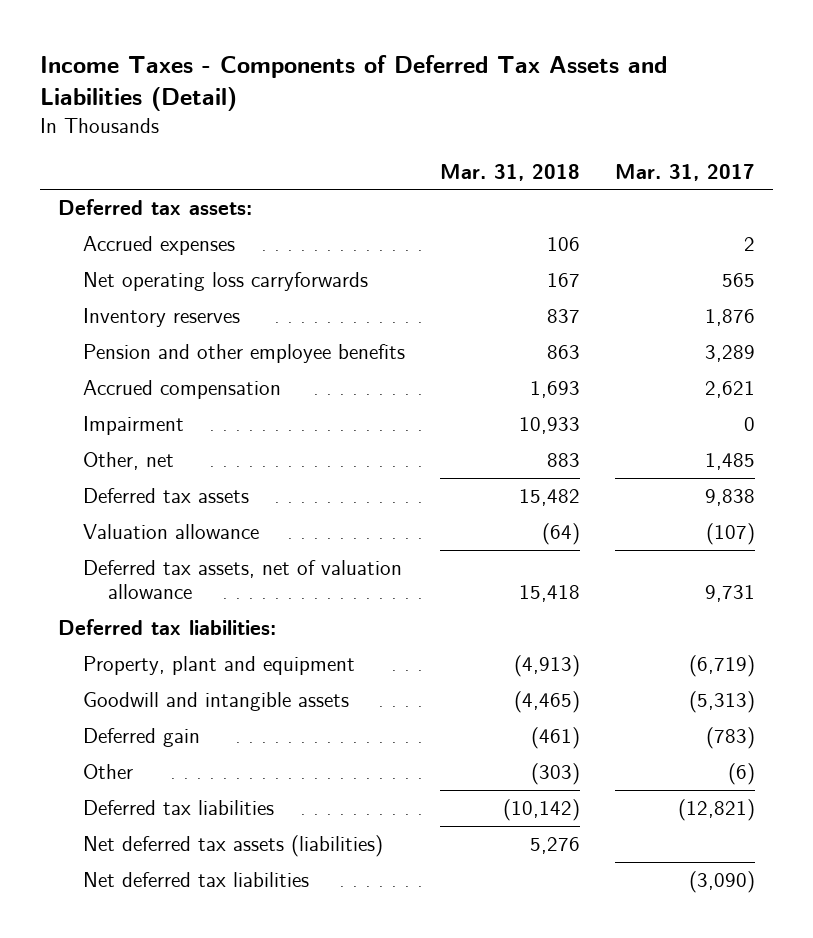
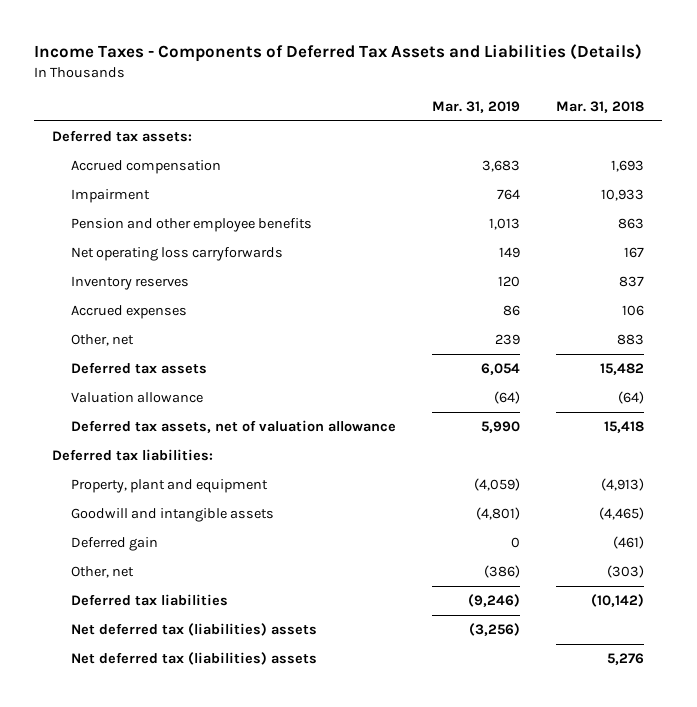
- Income Taxes - Components of Deferred Tax Assets and Liabilities (Detail)
+ Income Taxes - Components of Deferred Tax Assets and Liabilities (Details)
- | Mar. 31, 2018 | Mar. 31, 2017
+ | Mar. 31, 2019 | Mar. 31, 2018
moved down: Pension and other employee benefits | 1,013 | 863
moved down: Net operating loss carryforwards | 149 | 167
moved down: Inventory reserves | 120 | 837
moved down: Accrued expenses | 86 | 106
- Other | (303) | (6)
+ Other, net | (386) | (303)
- Net deferred tax assets (liabilities) | 5,276 |
- Net deferred tax liabilities | | (3,090)
+ Net deferred tax (liabilities) assets | (3,256) |
+ Net deferred tax (liabilities) assets | | 5,276

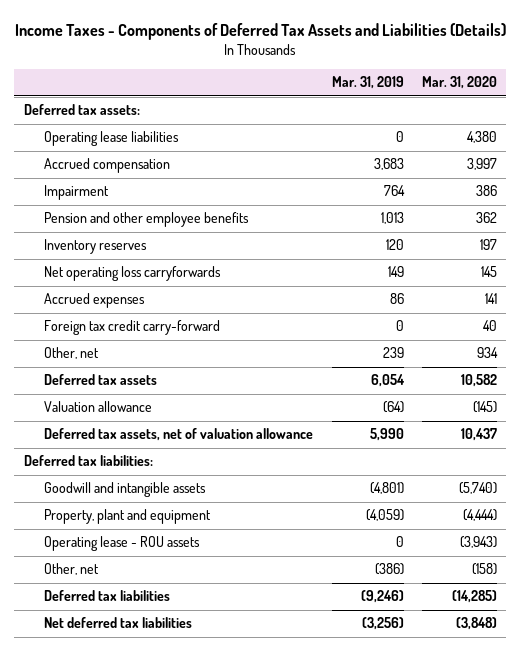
- | Mar. 31, 2019 | Mar. 31, 2018
+ | Mar. 31, 2019 | Mar. 31, 2020
+ Operating lease liabilities | 0 | 4,380
moved down: Net operating loss carryforwards | 149 | 145
+ Foreign tax credit carry-forward | 0 | 40
- Deferred gain | 0 | (461)
moved down: Property, plant and equipment | (4,059) | (4,444)
+ Operating lease - ROU assets | 0 | (3,943)
- Net deferred tax (liabilities) assets | (3,256) |
- Net deferred tax (liabilities) assets | | 5,276
+ Net deferred tax liabilities | (3,256) | (3,848)

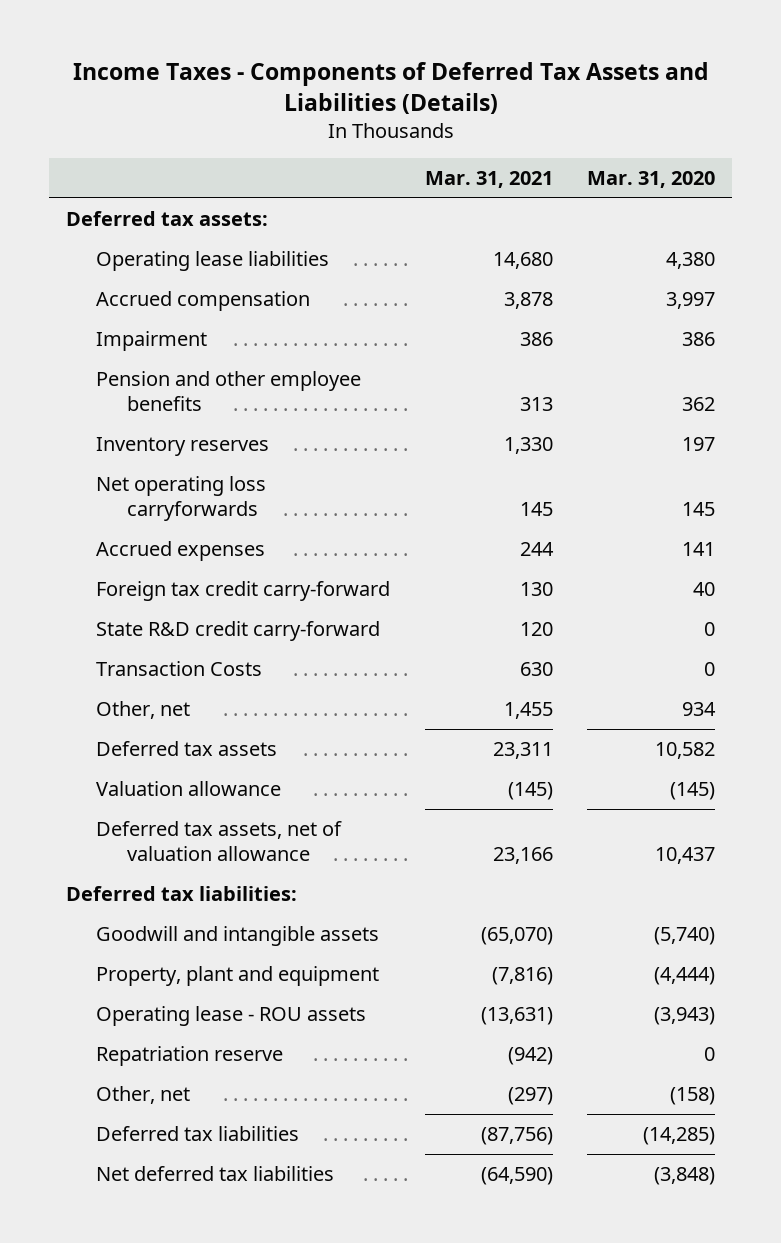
- | Mar. 31, 2019 | Mar. 31, 2020
+ | Mar. 31, 2021 | Mar. 31, 2020
+ State R&D credit carry-forward | 120 | 0
+ Transaction Costs | 630 | 0
+ Repatriation reserve | (942) | 0

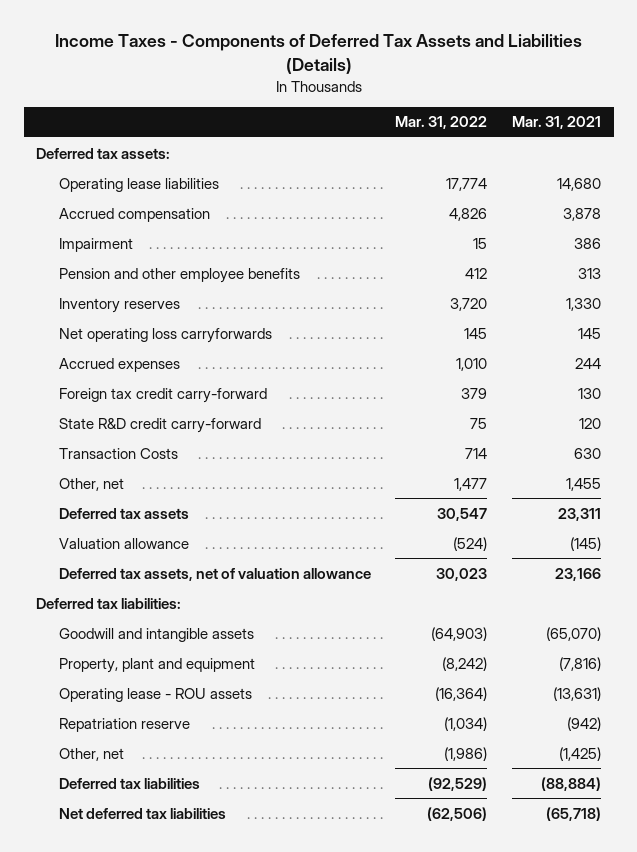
- | Mar. 31, 2021 | Mar. 31, 2020
+ | Mar. 31, 2022 | Mar. 31, 2021
- Other, net | (297) | (158)
- Deferred tax liabilities | (87,756) | (14,285)
- Net deferred tax liabilities | (64,590) | (3,848)
+ Other, net | (1,986) | (1,425)
+ Deferred tax liabilities | (92,529) | (88,884)
+ Net deferred tax liabilities | (62,506) | (65,718)

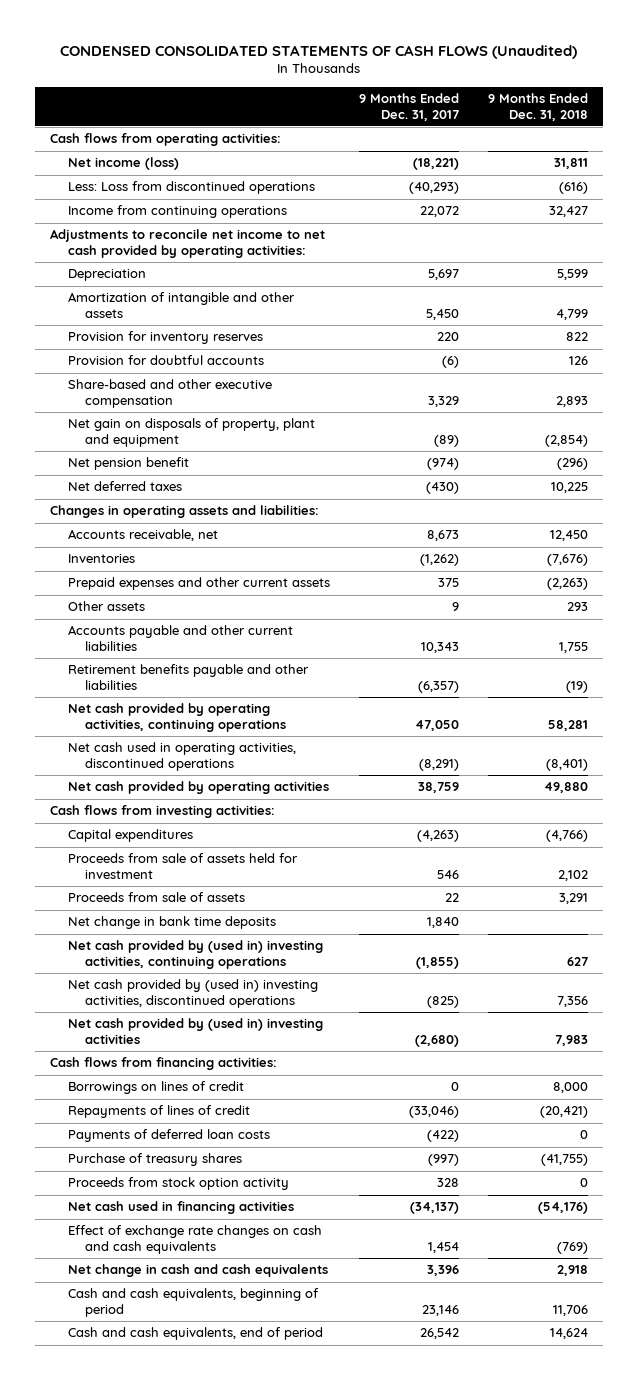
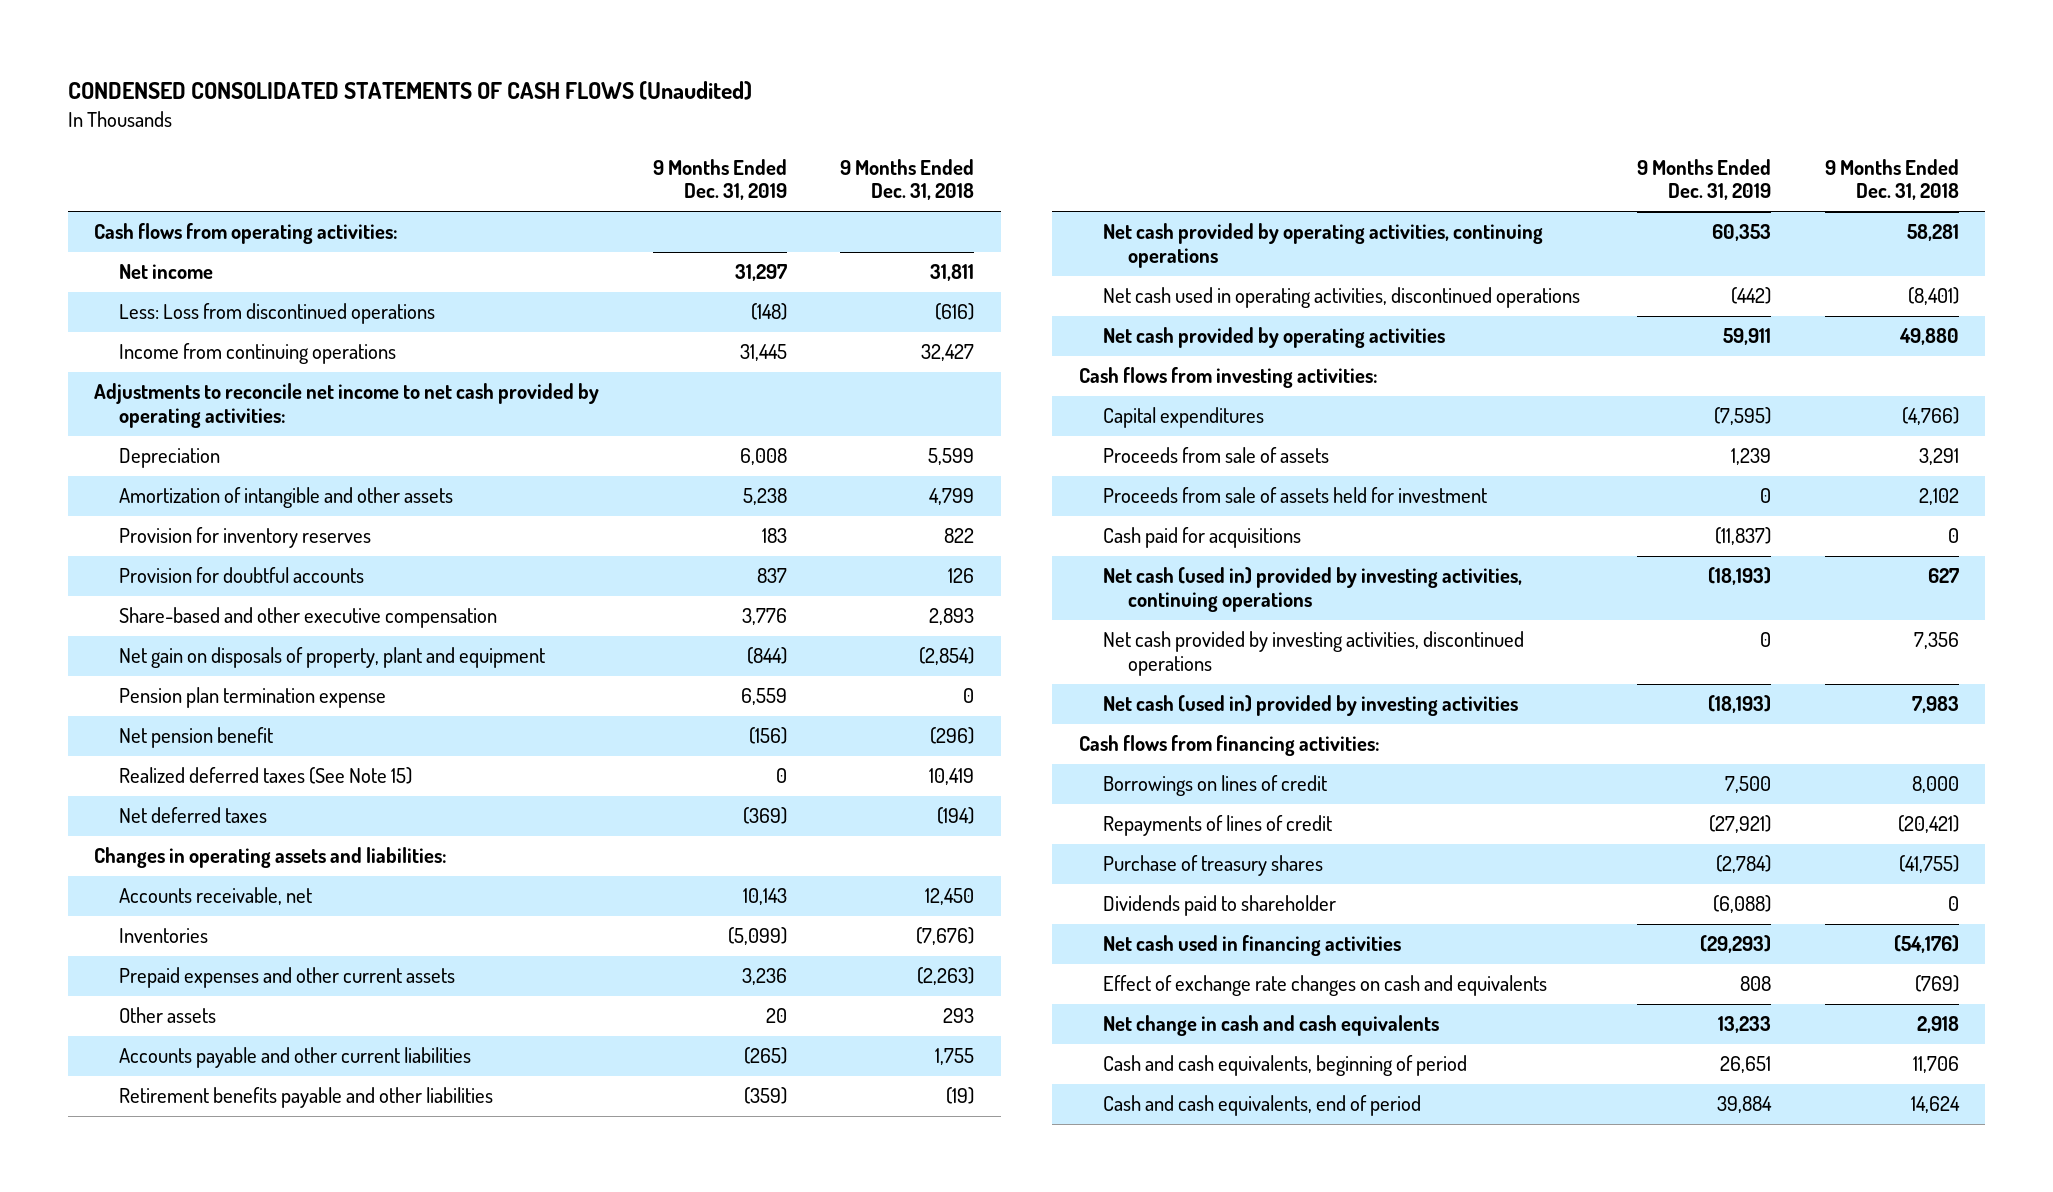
- | 9 Months Ended Dec. 31, 2017 | 9 Months Ended Dec. 31, 2018
+ | 9 Months Ended Dec. 31, 2019 | 9 Months Ended Dec. 31, 2018
- Net income (loss) | (18,221) | 31,811
+ Net income | 31,297 | 31,811
+ Pension plan termination expense | 6,559 | 0
- Net deferred taxes | (430) | 10,225
+ Realized deferred taxes (See Note 15) | 0 | 10,419
+ Net deferred taxes | (369) | (194)
- Net change in bank time deposits | 1,840 |
- Net cash provided by (used in) investing activities, continuing operations | (1,855) | 627
- Net cash provided by (used in) investing activities, discontinued operations | (825) | 7,356
- Net cash provided by (used in) investing activities | (2,680) | 7,983
moved down: Proceeds from sale of assets held for investment | 0 | 2,102
+ Cash paid for acquisitions | (11,837) | 0
+ Net cash (used in) provided by investing activities, continuing operations | (18,193) | 627
+ Net cash provided by investing activities, discontinued operations | 0 | 7,356
+ Net cash (used in) provided by investing activities | (18,193) | 7,983
- Payments of deferred loan costs | (422) | 0
- Proceeds from stock option activity | 328 | 0
+ Dividends paid to shareholder | (6,088) | 0
- Effect of exchange rate changes on cash and cash equivalents | 1,454 | (769)
+ Effect of exchange rate changes on cash and equivalents | 808 | (769)

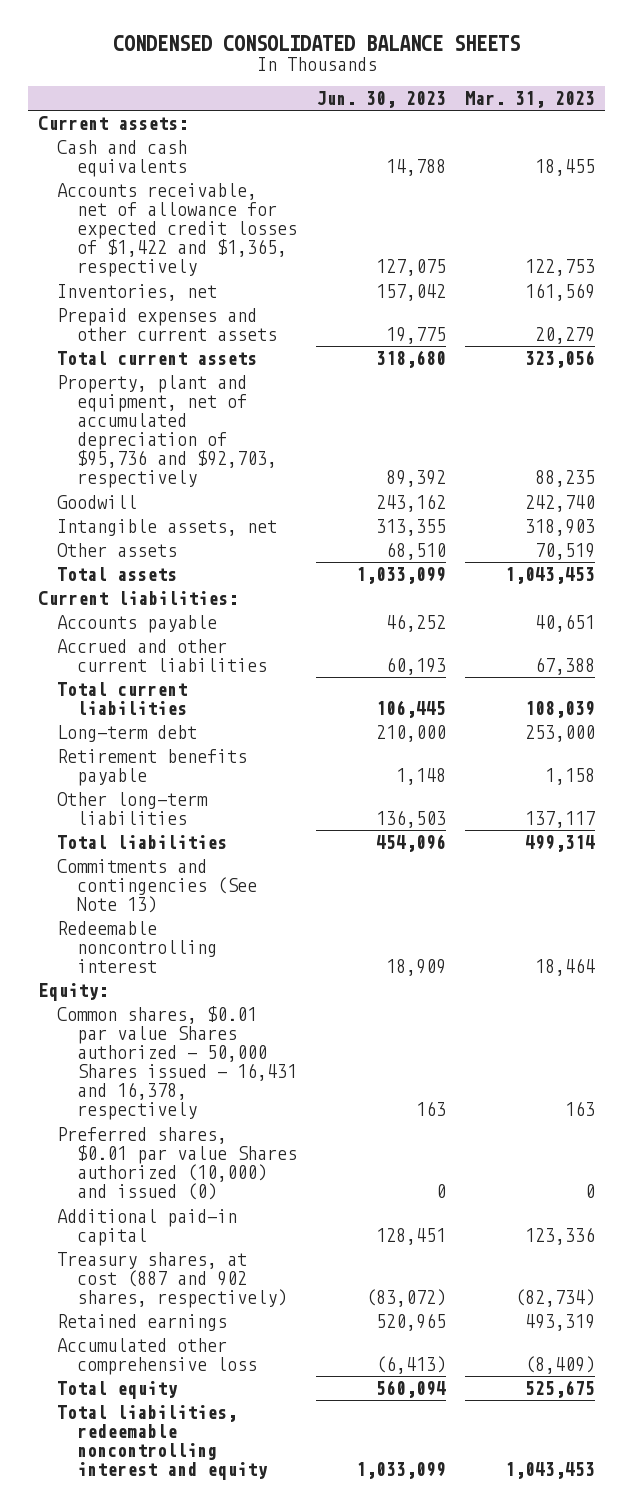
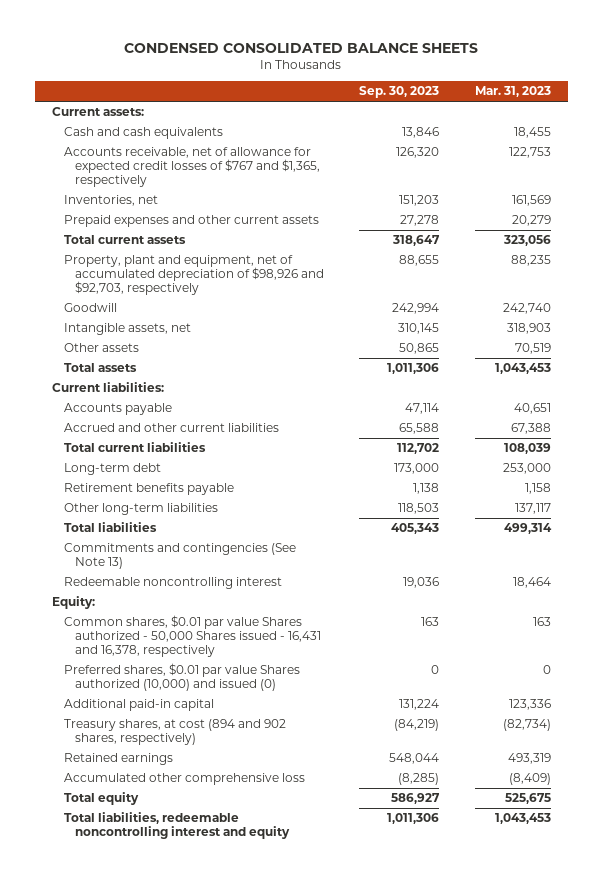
- | Jun. 30, 2023 | Mar. 31, 2023
+ | Sep. 30, 2023 | Mar. 31, 2023
- Accounts receivable, net of allowance for expected credit losses of $1,422 and $1,365, respectively | 127,075 | 122,753
+ Accounts receivable, net of allowance for expected credit losses of $767 and $1,365, respectively | 126,320 | 122,753
- Property, plant and equipment, net of accumulated depreciation of $95,736 and $92,703, respectively | 89,392 | 88,235
+ Property, plant and equipment, net of accumulated depreciation of $98,926 and $92,703, respectively | 88,655 | 88,235
- Treasury shares, at cost (887 and 902 shares, respectively) | (83,072) | (82,734)
+ Treasury shares, at cost (894 and 902 shares, respectively) | (84,219) | (82,734)

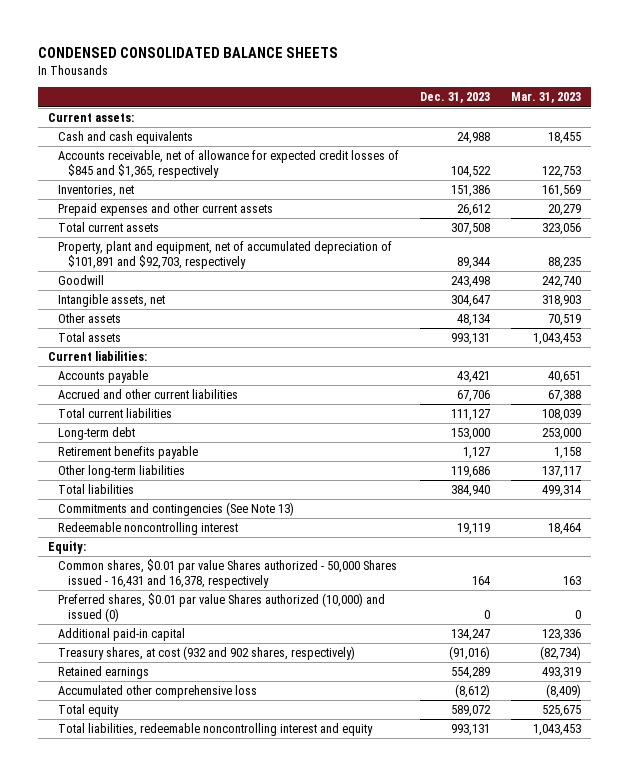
- | Sep. 30, 2023 | Mar. 31, 2023
+ | Dec. 31, 2023 | Mar. 31, 2023
- Accounts receivable, net of allowance for expected credit losses of $767 and $1,365, respectively | 126,320 | 122,753
+ Accounts receivable, net of allowance for expected credit losses of $845 and $1,365, respectively | 104,522 | 122,753
- Property, plant and equipment, net of accumulated depreciation of $98,926 and $92,703, respectively | 88,655 | 88,235
+ Property, plant and equipment, net of accumulated depreciation of $101,891 and $92,703, respectively | 89,344 | 88,235
- Treasury shares, at cost (894 and 902 shares, respectively) | (84,219) | (82,734)
+ Treasury shares, at cost (932 and 902 shares, respectively) | (91,016) | (82,734)

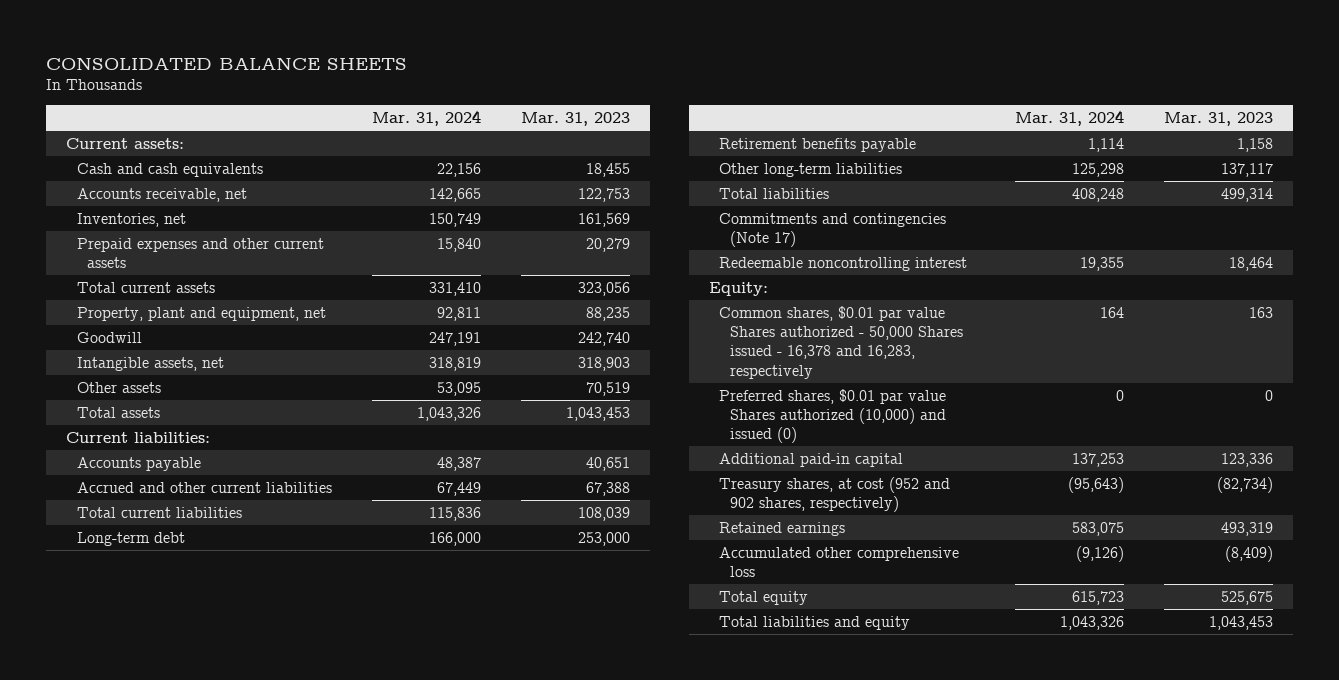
- CONDENSED CONSOLIDATED BALANCE SHEETS
+ CONSOLIDATED BALANCE SHEETS
- | Dec. 31, 2023 | Mar. 31, 2023
+ | Mar. 31, 2024 | Mar. 31, 2023
- Accounts receivable, net of allowance for expected credit losses of $845 and $1,365, respectively | 104,522 | 122,753
+ Accounts receivable, net | 142,665 | 122,753
- Property, plant and equipment, net of accumulated depreciation of $101,891 and $92,703, respectively | 89,344 | 88,235
+ Property, plant and equipment, net | 92,811 | 88,235
- Commitments and contingencies (See Note 13)
+ Commitments and contingencies (Note 17)
- Common shares, $0.01 par value Shares authorized - 50,000 Shares issued - 16,431 and 16,378, respectively | 164 | 163
+ Common shares, $0.01 par value Shares authorized - 50,000 Shares issued - 16,378 and 16,283, respectively | 164 | 163
- Treasury shares, at cost (932 and 902 shares, respectively) | (91,016) | (82,734)
+ Treasury shares, at cost (952 and 902 shares, respectively) | (95,643) | (82,734)
- Total liabilities, redeemable noncontrolling interest and equity | 993,131 | 1,043,453
+ Total liabilities and equity | 1,043,326 | 1,043,453

